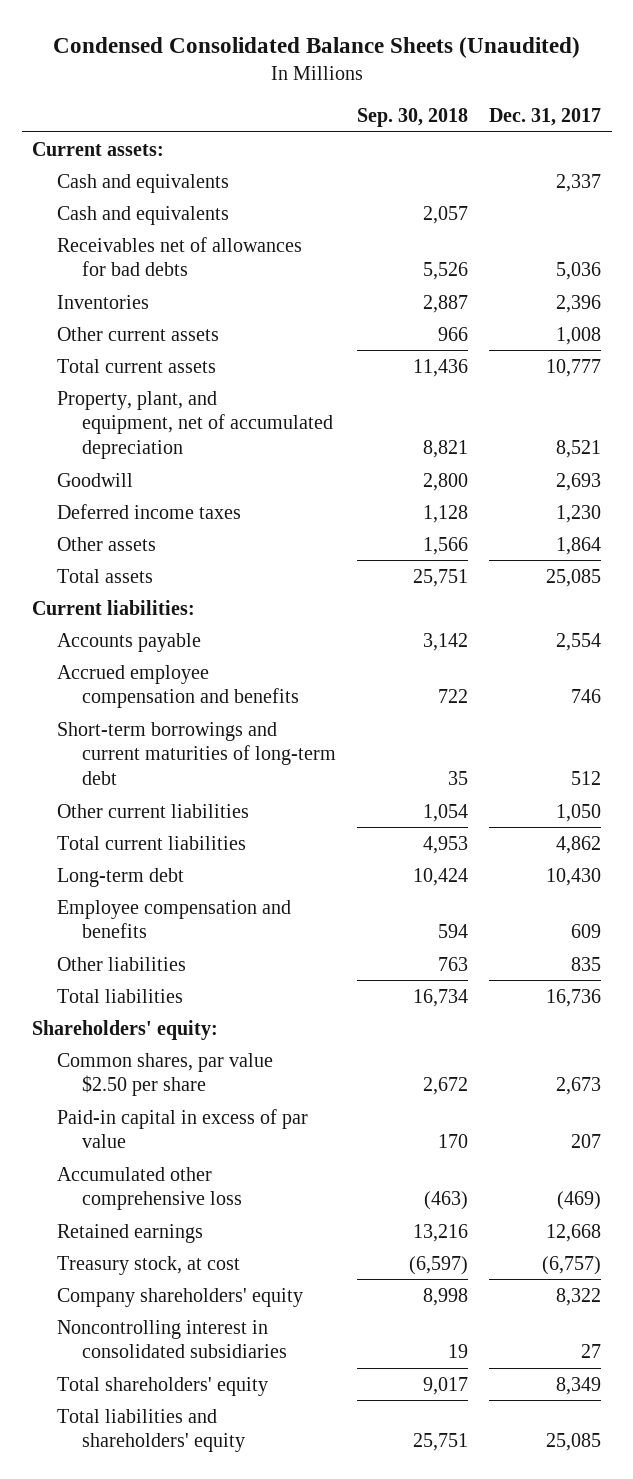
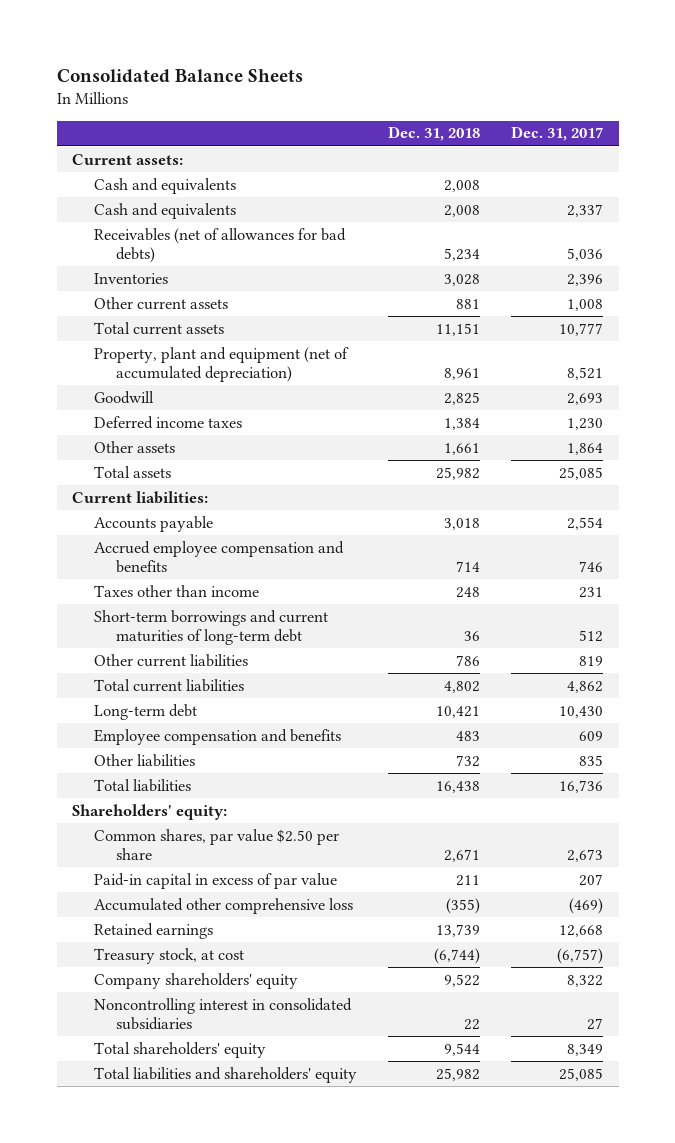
- Condensed Consolidated Balance Sheets (Unaudited)
+ Consolidated Balance Sheets
- | Sep. 30, 2018 | Dec. 31, 2017
+ | Dec. 31, 2018 | Dec. 31, 2017
- Receivables net of allowances for bad debts | 5,526 | 5,036
moved down: Cash and equivalents | 2,008 | 2,337
+ Receivables (net of allowances for bad debts) | 5,234 | 5,036
- Property, plant, and equipment, net of accumulated depreciation | 8,821 | 8,521
+ Property, plant and equipment (net of accumulated depreciation) | 8,961 | 8,521
+ Taxes other than income | 248 | 231
- Other current liabilities | 1,054 | 1,050
+ Other current liabilities | 786 | 819

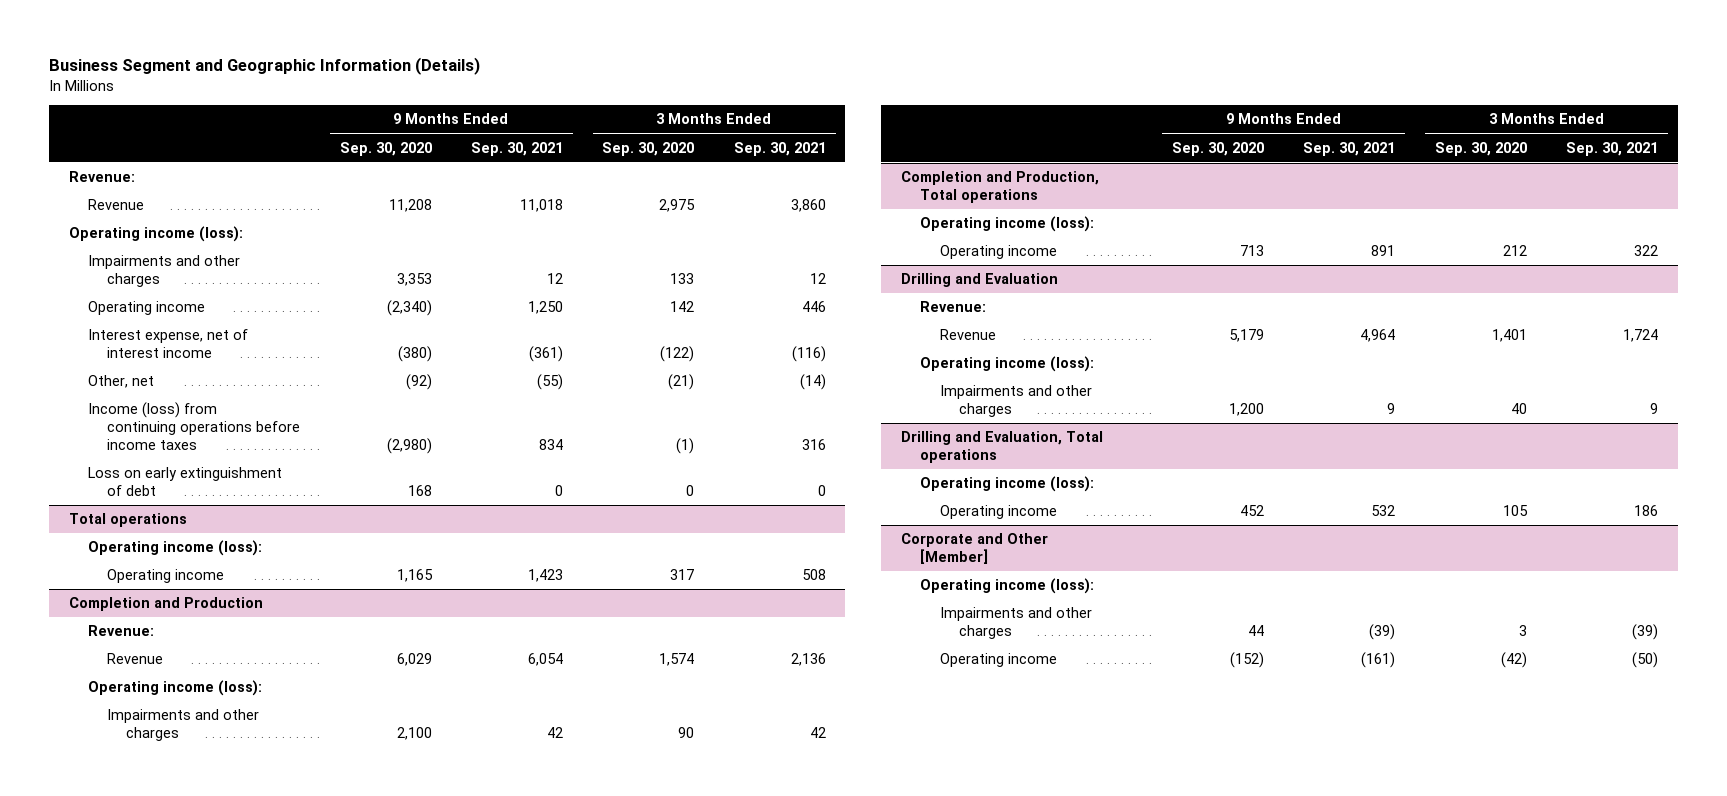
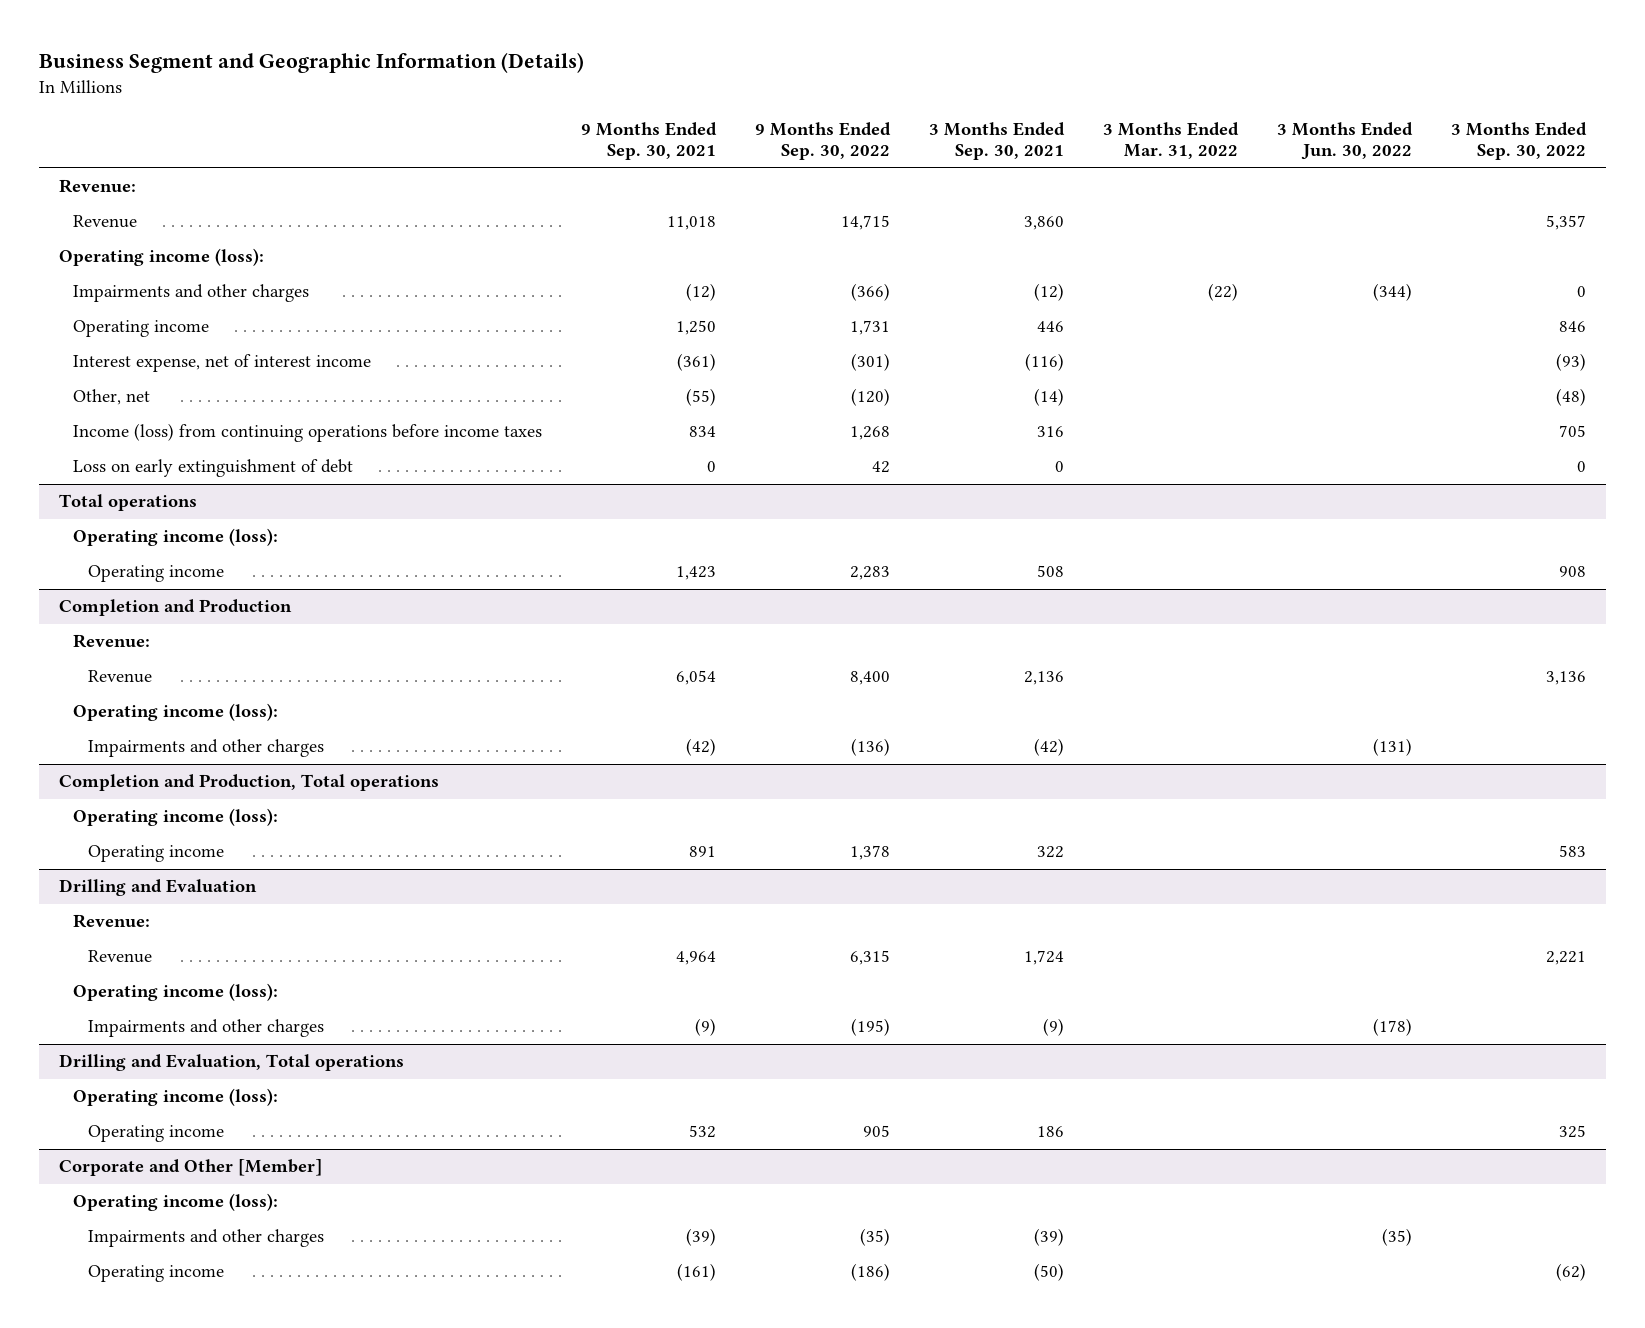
- | 9 Months Ended Sep. 30, 2020 | 9 Months Ended Sep. 30, 2021 | 3 Months Ended Sep. 30, 2020 | 3 Months Ended Sep. 30, 2021
+ | 9 Months Ended Sep. 30, 2021 | 9 Months Ended Sep. 30, 2022 | 3 Months Ended Sep. 30, 2021 | 3 Months Ended Mar. 31, 2022 | 3 Months Ended Jun. 30, 2022 | 3 Months Ended Sep. 30, 2022
- Impairments and other charges | 3,353 | 12 | 133 | 12
+ Impairments and other charges | (12) | (366) | (12) | (22) | (344) | 0
@ Completion and Production
- Impairments and other charges | 2,100 | 42 | 90 | 42
+ Impairments and other charges | (42) | (136) | (42) | | (131) |
@ Drilling and Evaluation
- Impairments and other charges | 1,200 | 9 | 40 | 9
+ Impairments and other charges | (9) | (195) | (9) | | (178) |

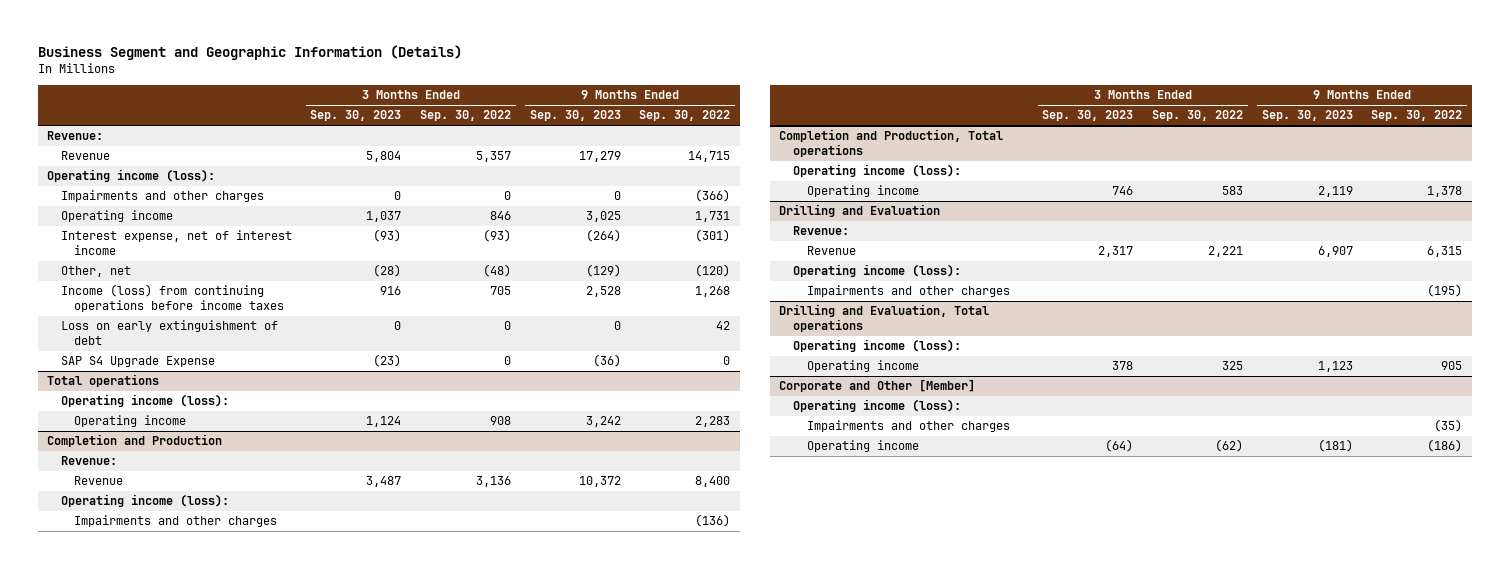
- | 9 Months Ended Sep. 30, 2021 | 9 Months Ended Sep. 30, 2022 | 3 Months Ended Sep. 30, 2021 | 3 Months Ended Mar. 31, 2022 | 3 Months Ended Jun. 30, 2022 | 3 Months Ended Sep. 30, 2022
+ | 3 Months Ended Sep. 30, 2023 | 3 Months Ended Sep. 30, 2022 | 9 Months Ended Sep. 30, 2023 | 9 Months Ended Sep. 30, 2022
+ SAP S4 Upgrade Expense | (23) | 0 | (36) | 0

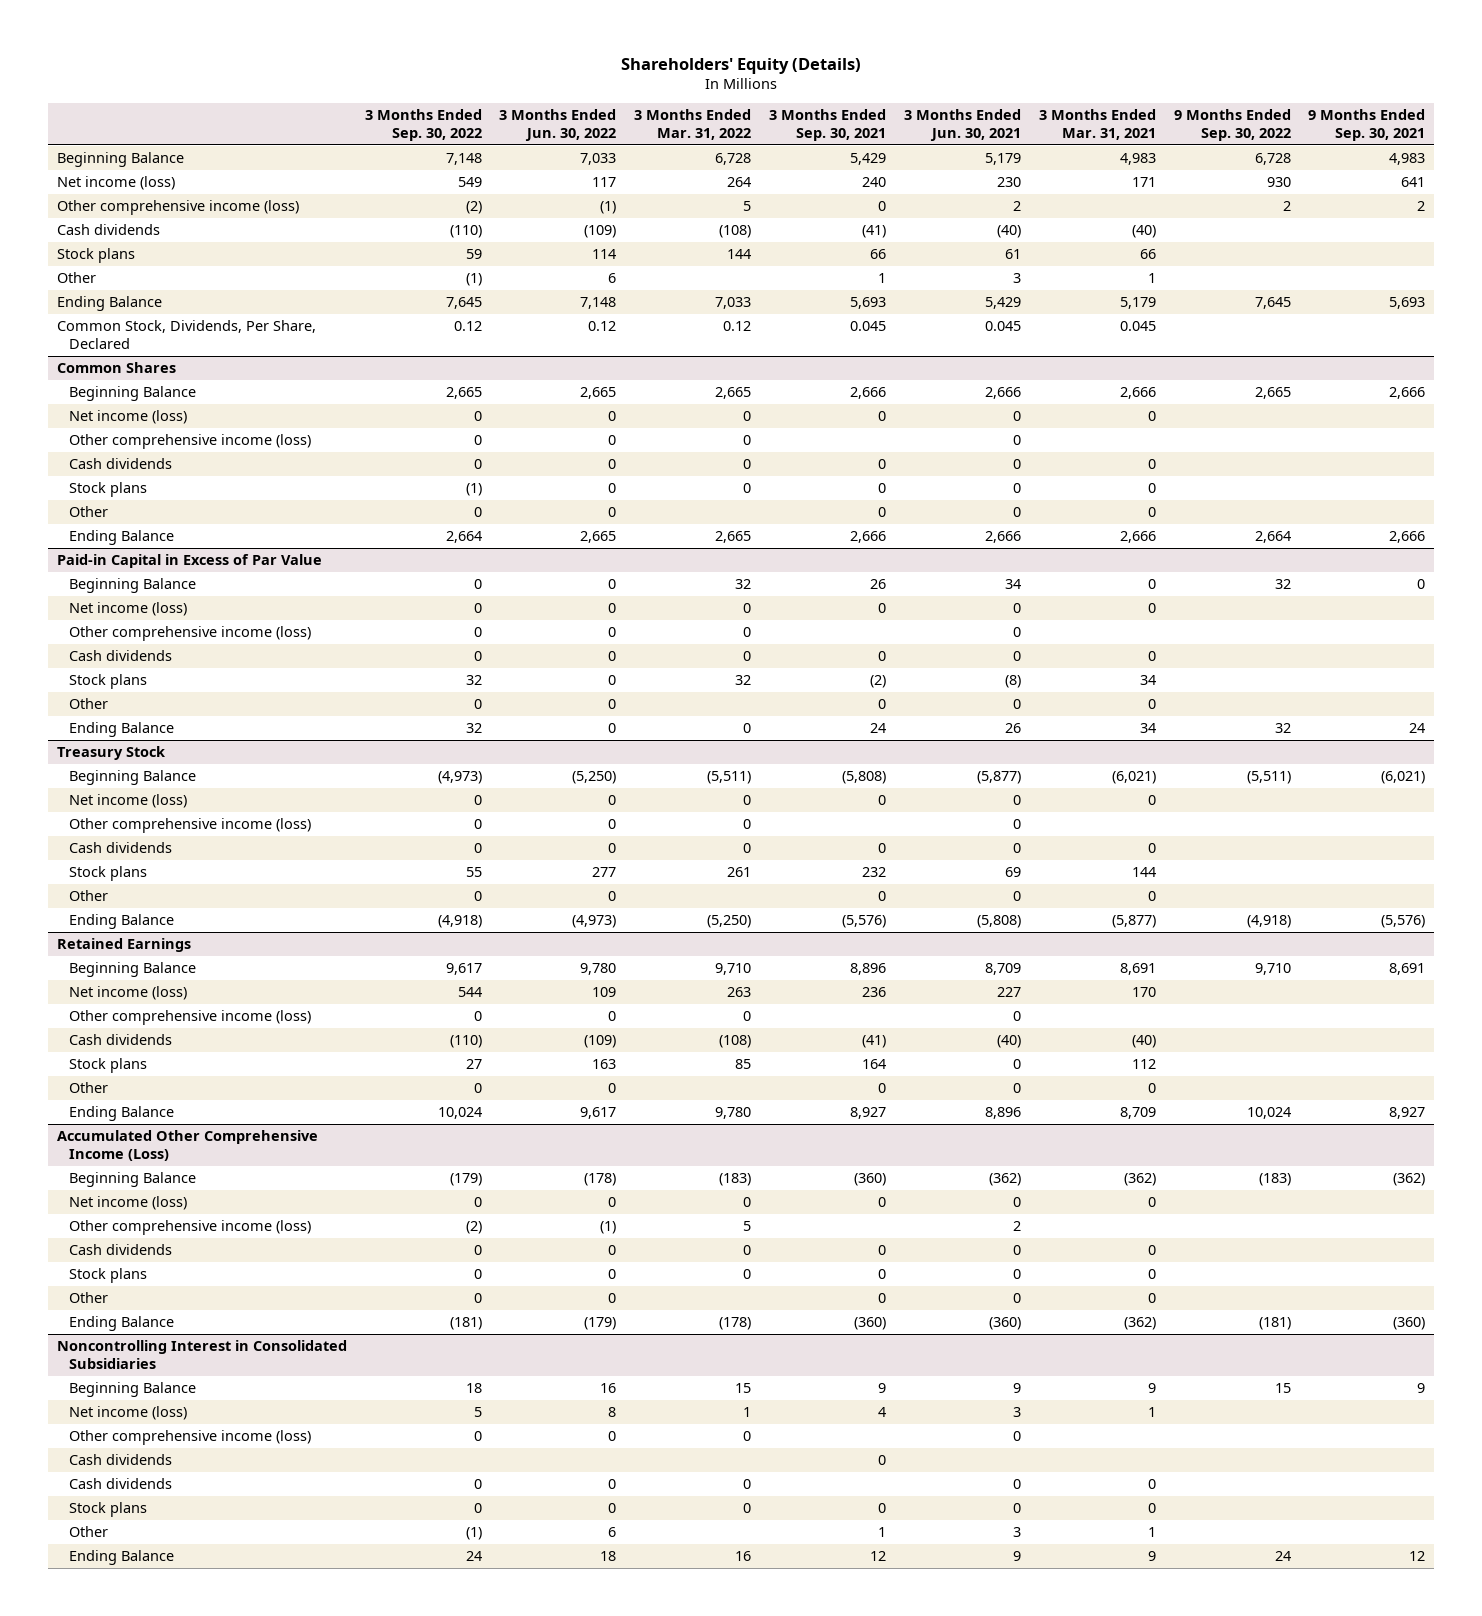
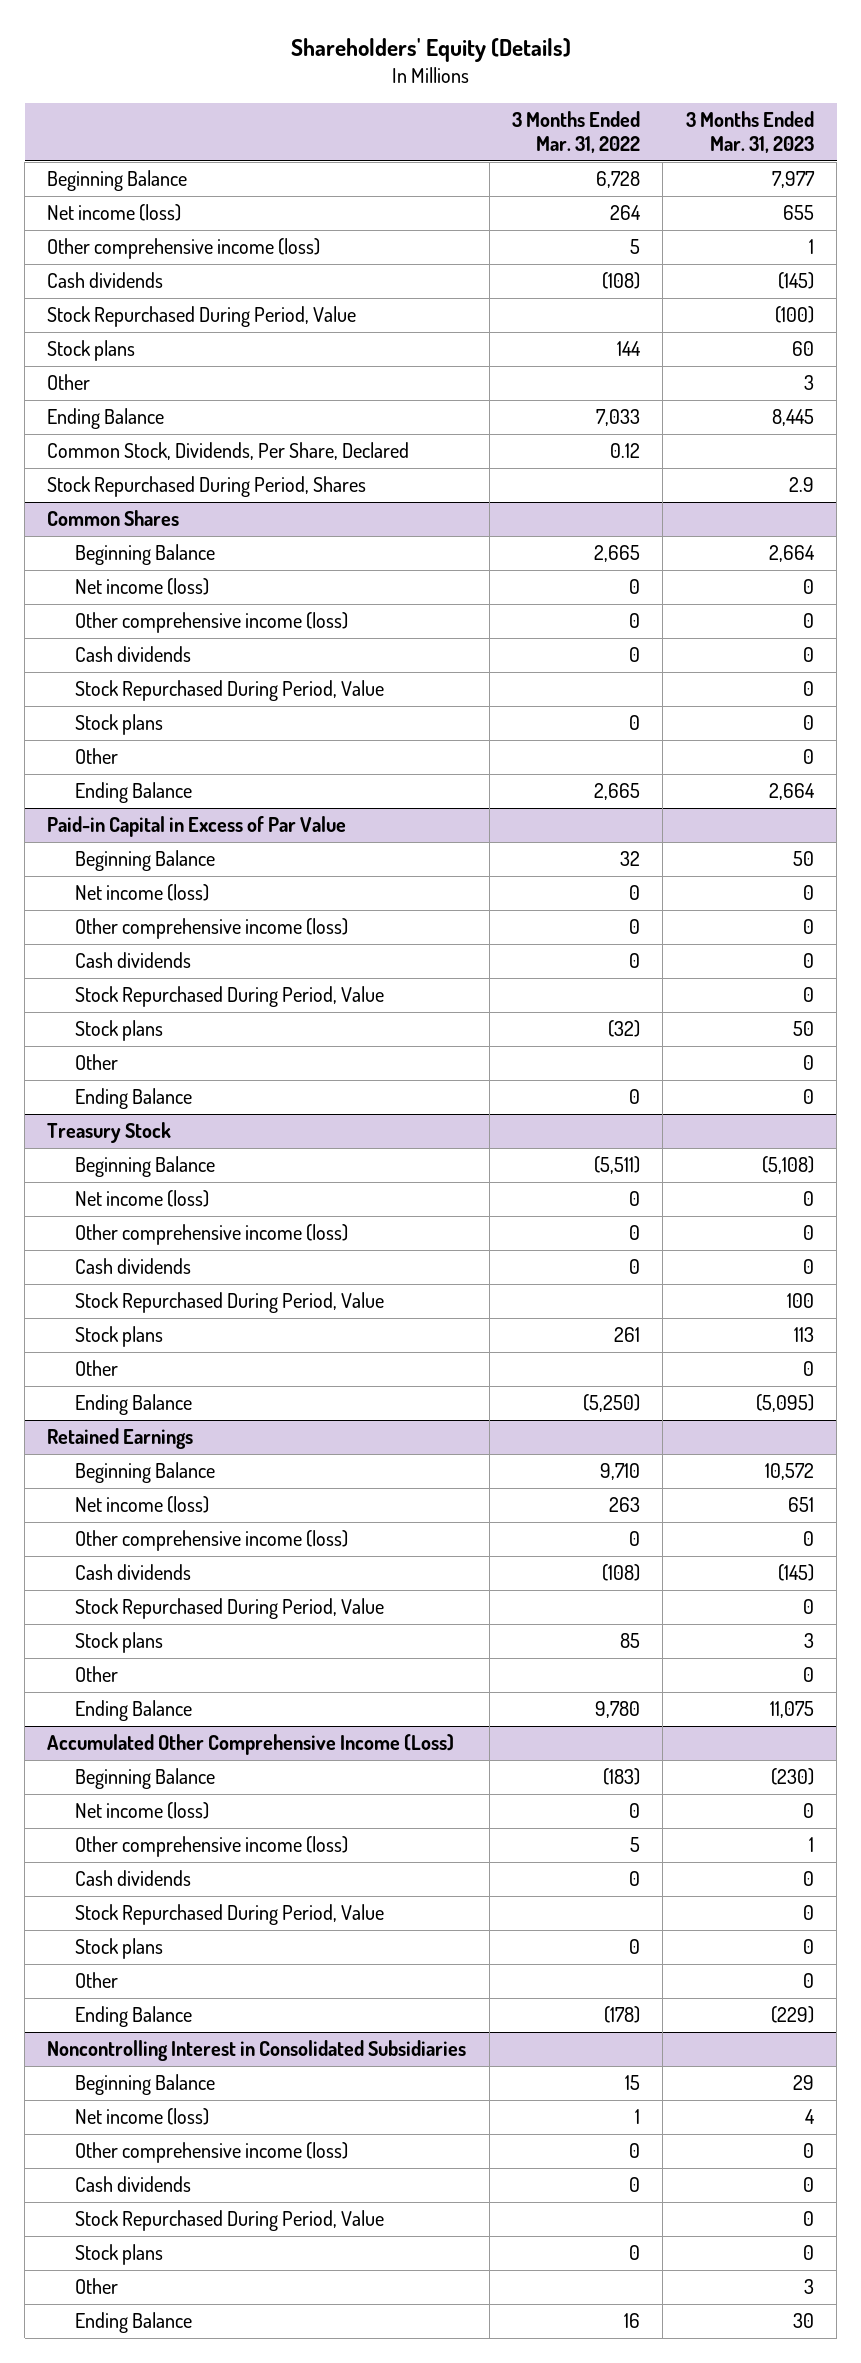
- | 3 Months Ended Sep. 30, 2022 | 3 Months Ended Jun. 30, 2022 | 3 Months Ended Mar. 31, 2022 | 3 Months Ended Sep. 30, 2021 | 3 Months Ended Jun. 30, 2021 | 3 Months Ended Mar. 31, 2021 | 9 Months Ended Sep. 30, 2022 | 9 Months Ended Sep. 30, 2021
+ | 3 Months Ended Mar. 31, 2022 | 3 Months Ended Mar. 31, 2023
+ Stock Repurchased During Period, Value | | (100)
+ Stock Repurchased During Period, Shares | | 2.9
@ Common Shares
+ Stock Repurchased During Period, Value | | 0
@ Paid-in Capital in Excess of Par Value
- Stock plans | 32 | 0 | 32 | (2) | (8) | 34 | |
+ Stock Repurchased During Period, Value | | 0
+ Stock plans | (32) | 50
@ Treasury Stock
+ Stock Repurchased During Period, Value | | 100
@ Retained Earnings
+ Stock Repurchased During Period, Value | | 0
@ Accumulated Other Comprehensive Income (Loss)
+ Stock Repurchased During Period, Value | | 0
@ Noncontrolling Interest in Consolidated Subsidiaries
- Cash dividends | | | | 0 | | | |
+ Stock Repurchased During Period, Value | | 0

